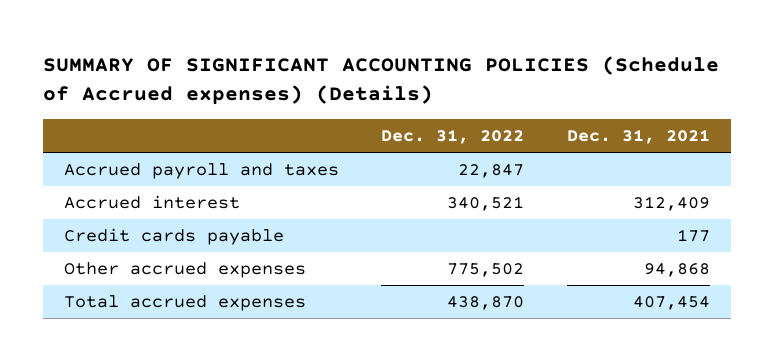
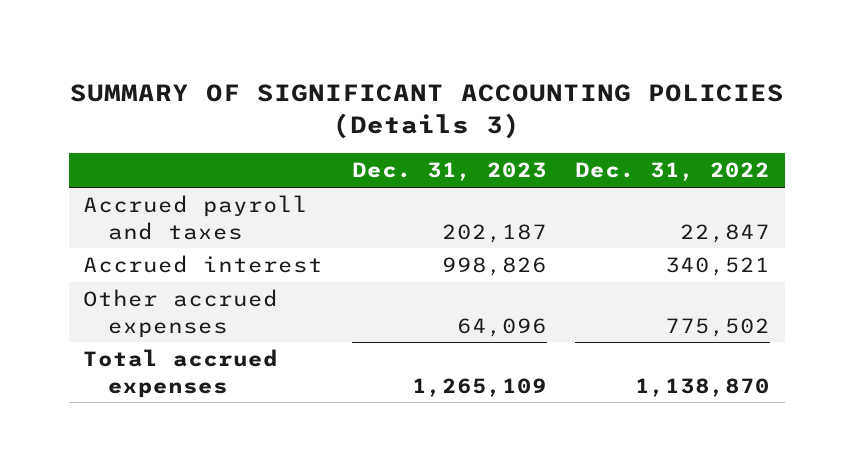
- SUMMARY OF SIGNIFICANT ACCOUNTING POLICIES (Schedule of Accrued expenses) (Details)
+ SUMMARY OF SIGNIFICANT ACCOUNTING POLICIES (Details 3)
- | Dec. 31, 2022 | Dec. 31, 2021
+ | Dec. 31, 2023 | Dec. 31, 2022
- Credit cards payable | | 177
- Total accrued expenses | 438,870 | 407,454
+ Total accrued expenses | 1,265,109 | 1,138,870

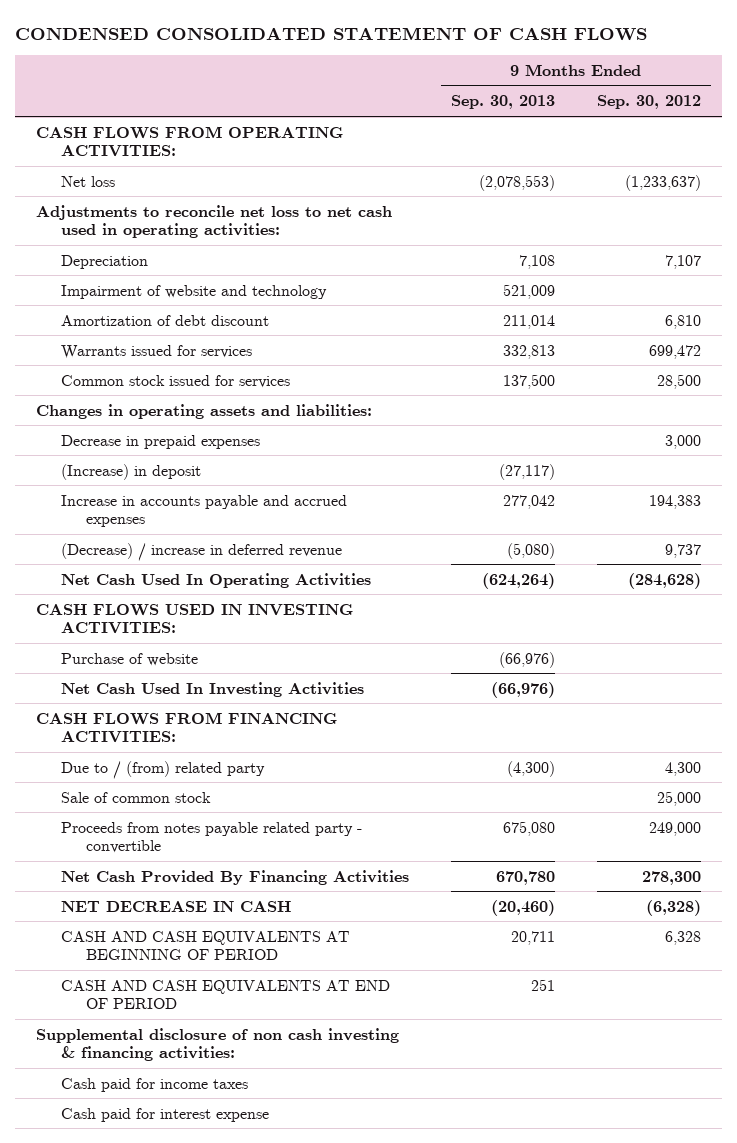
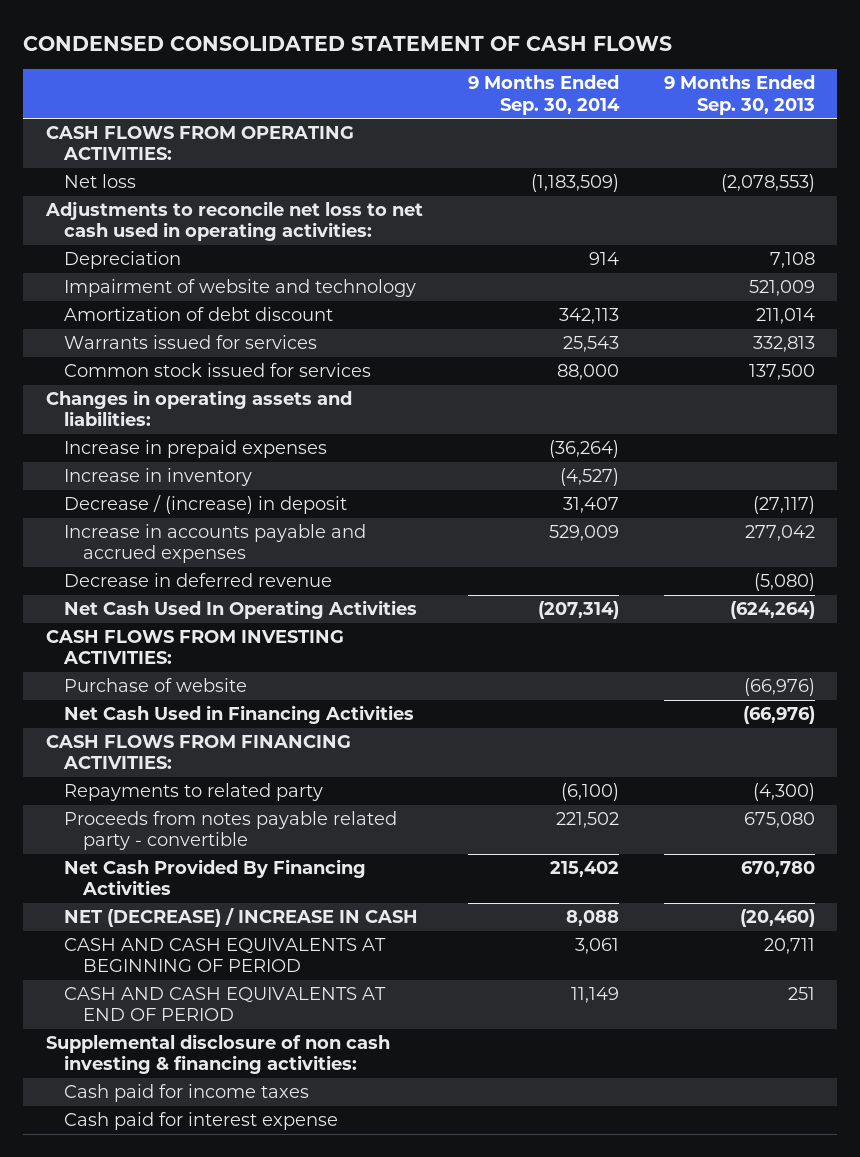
- | 9 Months Ended Sep. 30, 2013 | 9 Months Ended Sep. 30, 2012
+ | 9 Months Ended Sep. 30, 2014 | 9 Months Ended Sep. 30, 2013
- Decrease in prepaid expenses | | 3,000
- (Increase) in deposit | (27,117) |
+ Increase in prepaid expenses | (36,264) |
+ Increase in inventory | (4,527) |
+ Decrease / (increase) in deposit | 31,407 | (27,117)
- (Decrease) / increase in deferred revenue | (5,080) | 9,737
+ Decrease in deferred revenue | | (5,080)
- CASH FLOWS USED IN INVESTING ACTIVITIES:
+ CASH FLOWS FROM INVESTING ACTIVITIES:
- Net Cash Used In Investing Activities | (66,976) |
+ Net Cash Used in Financing Activities | | (66,976)
- Due to / (from) related party | (4,300) | 4,300
- Sale of common stock | | 25,000
+ Repayments to related party | (6,100) | (4,300)
- NET DECREASE IN CASH | (20,460) | (6,328)
+ NET (DECREASE) / INCREASE IN CASH | 8,088 | (20,460)

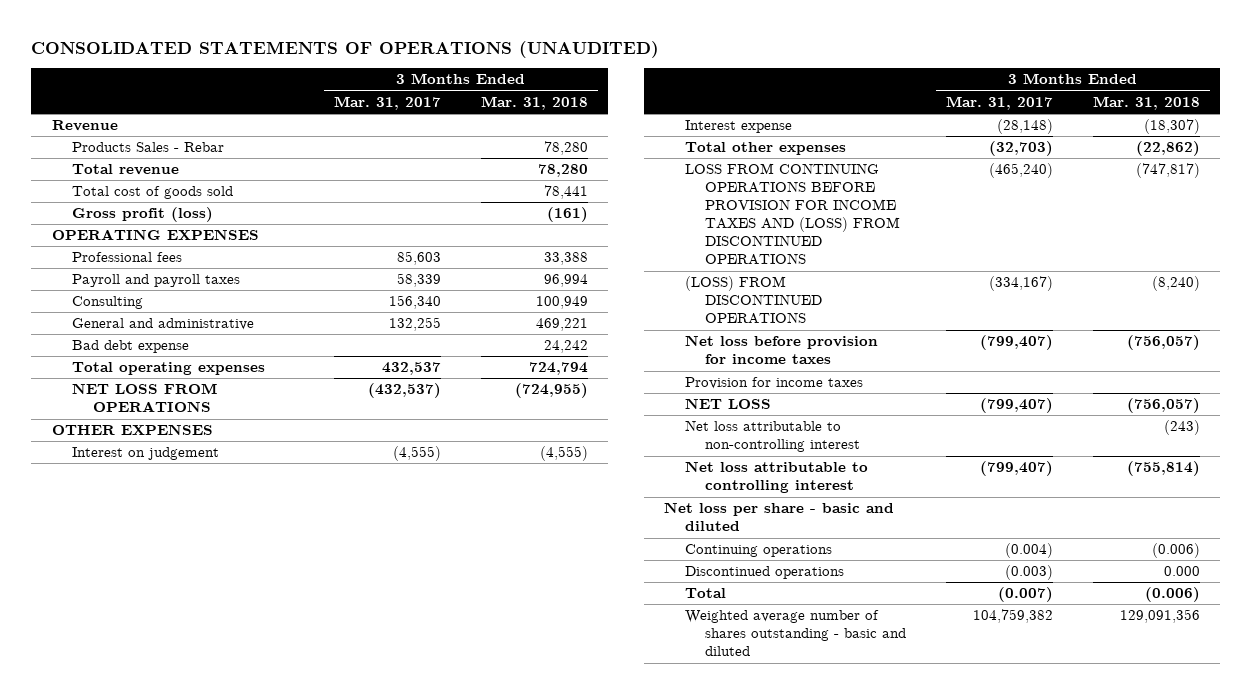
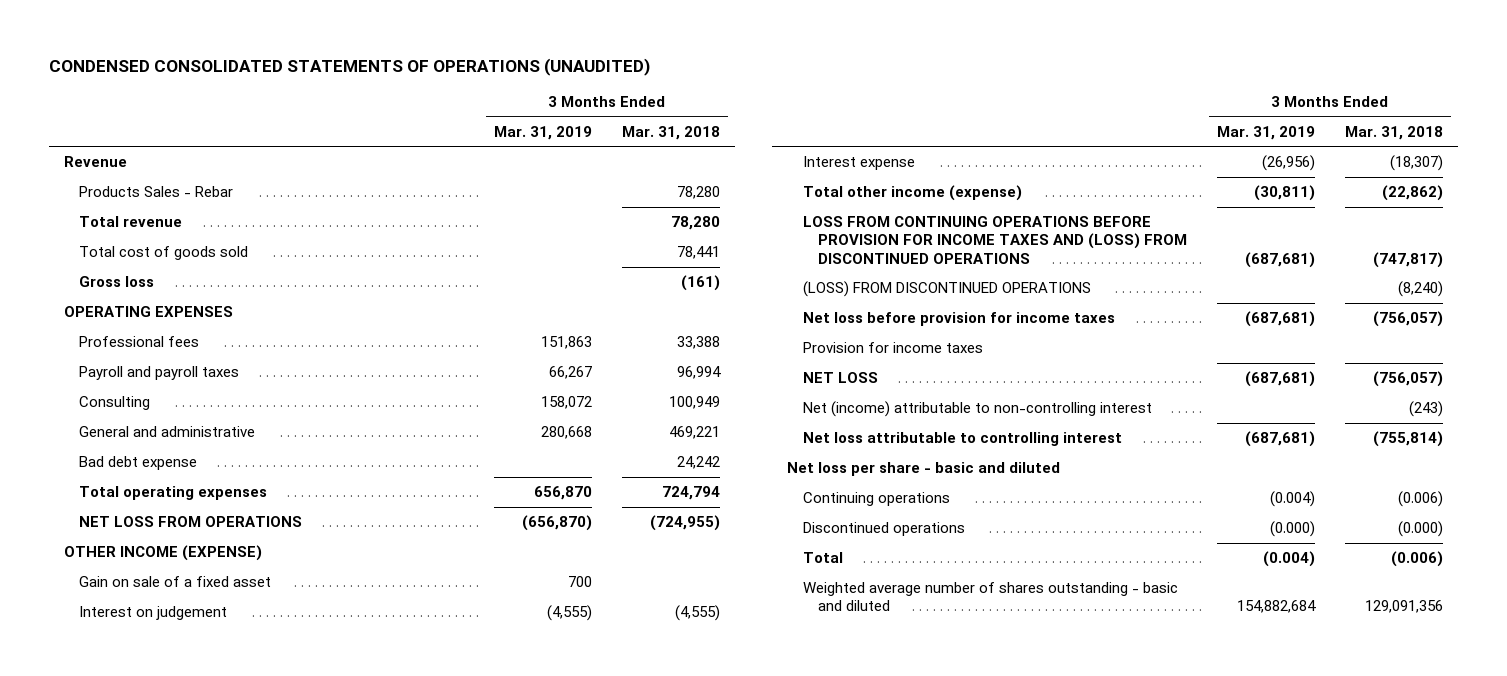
- CONSOLIDATED STATEMENTS OF OPERATIONS (UNAUDITED)
+ CONDENSED CONSOLIDATED STATEMENTS OF OPERATIONS (UNAUDITED)
- | 3 Months Ended Mar. 31, 2017 | 3 Months Ended Mar. 31, 2018
+ | 3 Months Ended Mar. 31, 2019 | 3 Months Ended Mar. 31, 2018
- Gross profit (loss) | | (161)
+ Gross loss | | (161)
- OTHER EXPENSES
+ OTHER INCOME (EXPENSE)
+ Gain on sale of a fixed asset | 700 |
- Total other expenses | (32,703) | (22,862)
+ Total other income (expense) | (30,811) | (22,862)
- Net loss attributable to non-controlling interest | | (243)
+ Net (income) attributable to non-controlling interest | | (243)
- Discontinued operations | (0.003) | 0.000
+ Discontinued operations | (0.000) | (0.000)

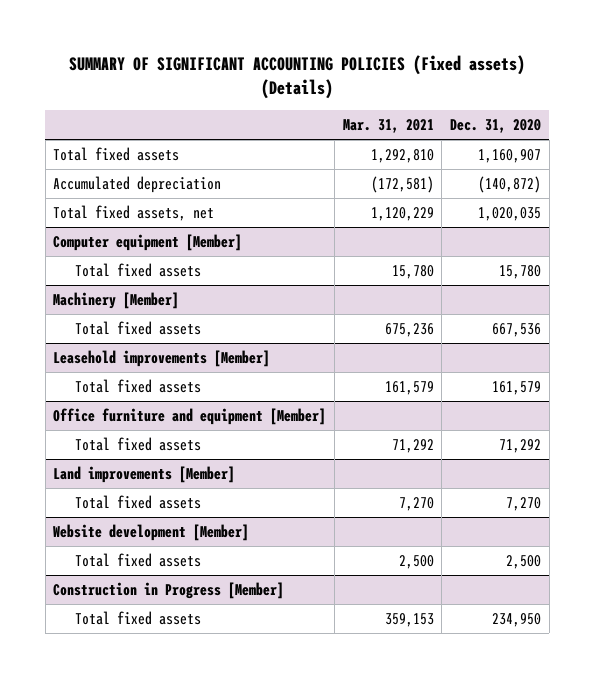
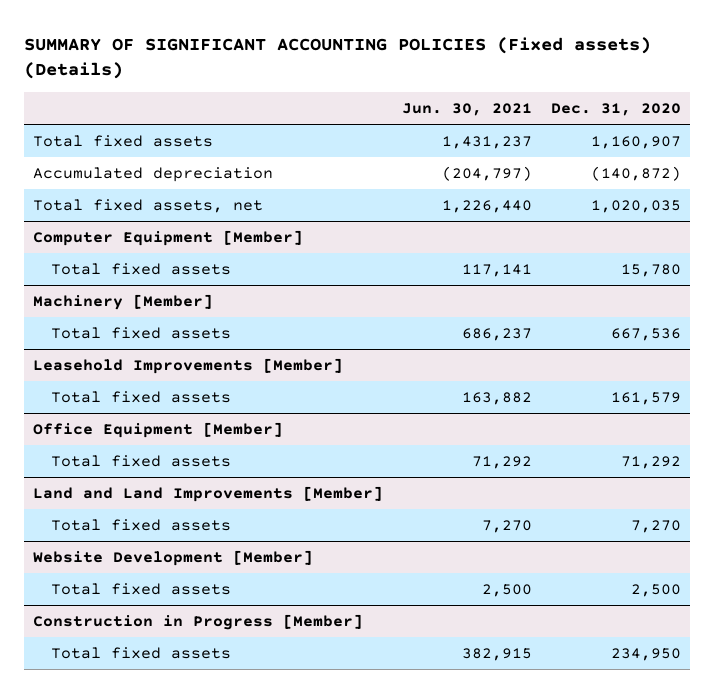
- | Mar. 31, 2021 | Dec. 31, 2020
+ | Jun. 30, 2021 | Dec. 31, 2020
- Computer equipment [Member]
+ Computer Equipment [Member]
- Leasehold improvements [Member]
+ Leasehold Improvements [Member]
- Office furniture and equipment [Member]
+ Office Equipment [Member]
- Land improvements [Member]
+ Land and Land Improvements [Member]
- Website development [Member]
+ Website Development [Member]

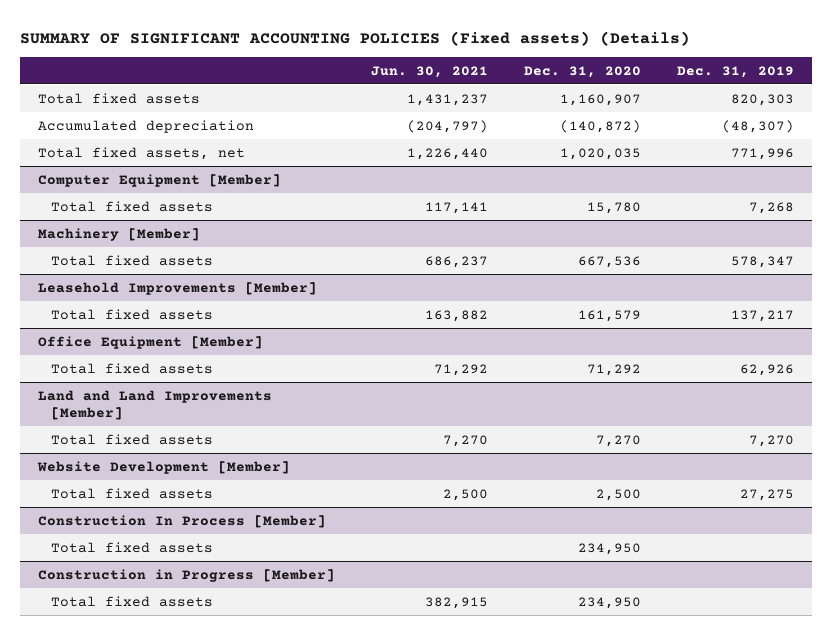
- | Jun. 30, 2021 | Dec. 31, 2020
+ | Jun. 30, 2021 | Dec. 31, 2020 | Dec. 31, 2019
+ Construction In Process [Member]
+ Total fixed assets | | 234,950 |

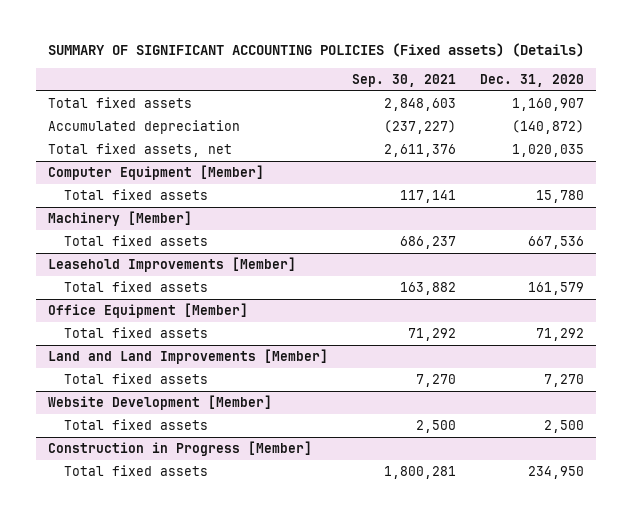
- | Jun. 30, 2021 | Dec. 31, 2020 | Dec. 31, 2019
+ | Sep. 30, 2021 | Dec. 31, 2020
- Construction In Process [Member]
- Total fixed assets | | 234,950 |

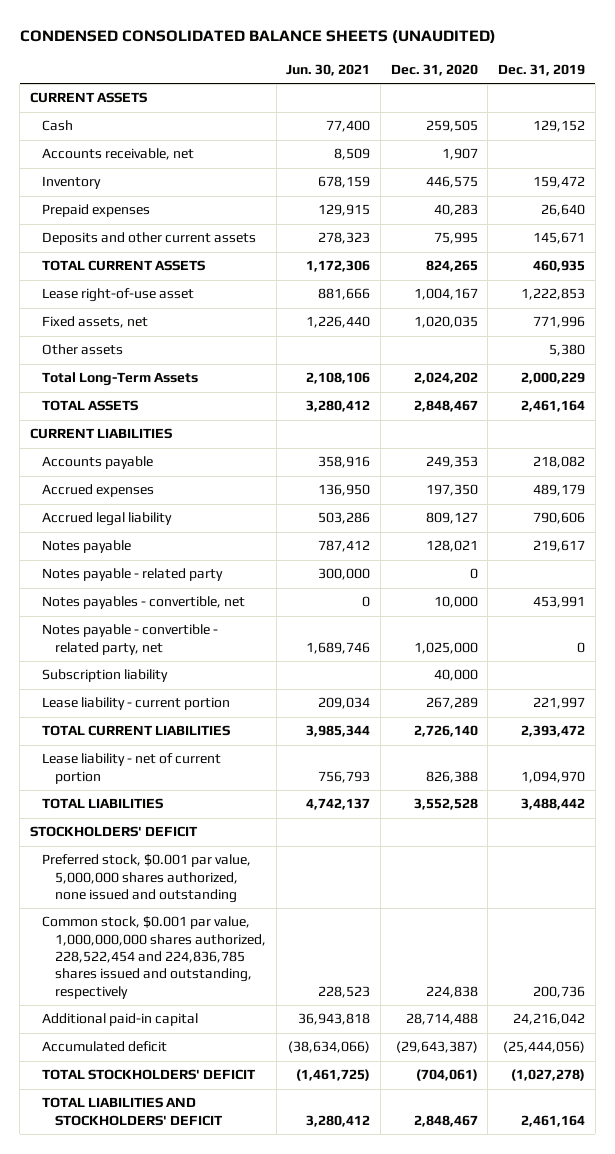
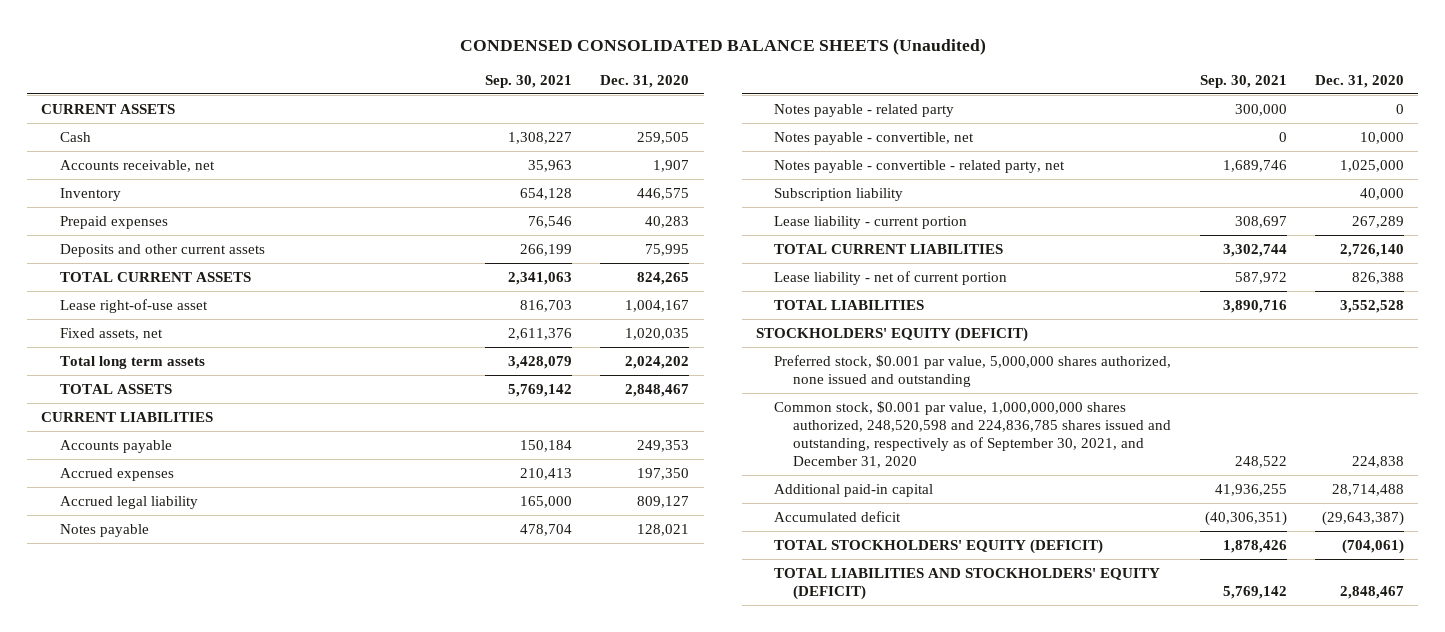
- CONDENSED CONSOLIDATED BALANCE SHEETS (UNAUDITED)
+ CONDENSED CONSOLIDATED BALANCE SHEETS (Unaudited)
- | Jun. 30, 2021 | Dec. 31, 2020 | Dec. 31, 2019
+ | Sep. 30, 2021 | Dec. 31, 2020
- Other assets | | | 5,380
- Total Long-Term Assets | 2,108,106 | 2,024,202 | 2,000,229
+ Total long term assets | 3,428,079 | 2,024,202
- Notes payables - convertible, net | 0 | 10,000 | 453,991
+ Notes payable - convertible, net | 0 | 10,000
- STOCKHOLDERS' DEFICIT
+ STOCKHOLDERS' EQUITY (DEFICIT)
- Common stock, $0.001 par value, 1,000,000,000 shares authorized, 228,522,454 and 224,836,785 shares issued and outstanding, respectively | 228,523 | 224,838 | 200,736
+ Common stock, $0.001 par value, 1,000,000,000 shares authorized, 248,520,598 and 224,836,785 shares issued and outstanding, respectively as of September 30, 2021, and December 31, 2020 | 248,522 | 224,838
- TOTAL STOCKHOLDERS' DEFICIT | (1,461,725) | (704,061) | (1,027,278)
- TOTAL LIABILITIES AND STOCKHOLDERS' DEFICIT | 3,280,412 | 2,848,467 | 2,461,164
+ TOTAL STOCKHOLDERS' EQUITY (DEFICIT) | 1,878,426 | (704,061)
+ TOTAL LIABILITIES AND STOCKHOLDERS' EQUITY (DEFICIT) | 5,769,142 | 2,848,467

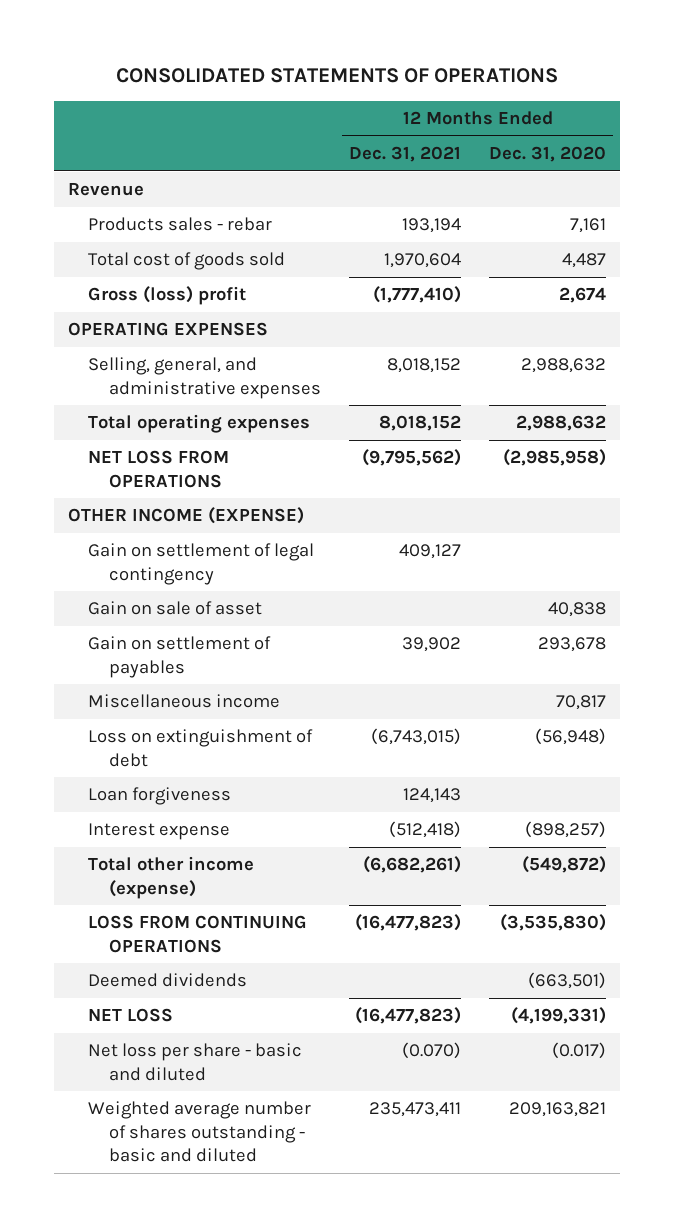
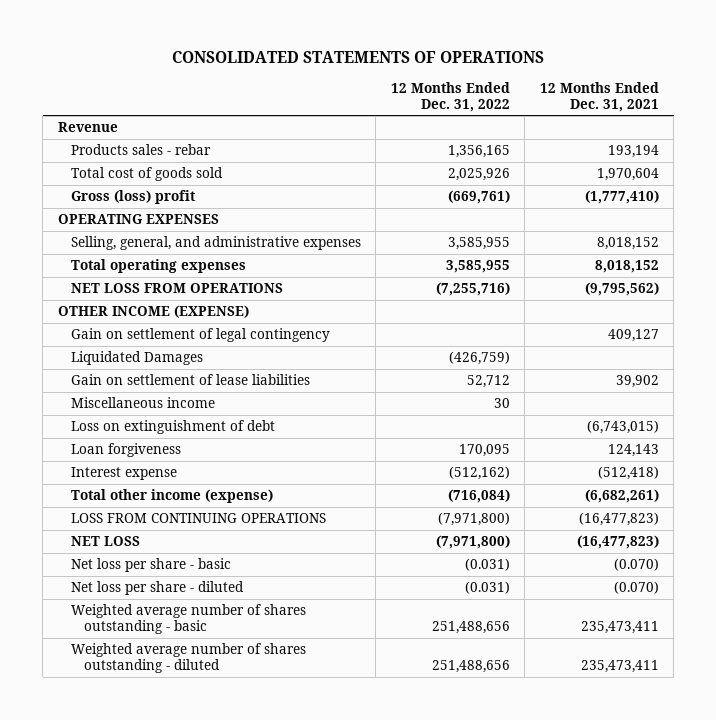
- | 12 Months Ended Dec. 31, 2021 | 12 Months Ended Dec. 31, 2020
+ | 12 Months Ended Dec. 31, 2022 | 12 Months Ended Dec. 31, 2021
- Gain on sale of asset | | 40,838
- Gain on settlement of payables | 39,902 | 293,678
+ Liquidated Damages | (426,759) |
+ Gain on settlement of lease liabilities | 52,712 | 39,902
- Deemed dividends | | (663,501)
- Net loss per share - basic and diluted | (0.070) | (0.017)
- Weighted average number of shares outstanding - basic and diluted | 235,473,411 | 209,163,821
+ Net loss per share - basic | (0.031) | (0.070)
+ Net loss per share - diluted | (0.031) | (0.070)
+ Weighted average number of shares outstanding - basic | 251,488,656 | 235,473,411
+ Weighted average number of shares outstanding - diluted | 251,488,656 | 235,473,411

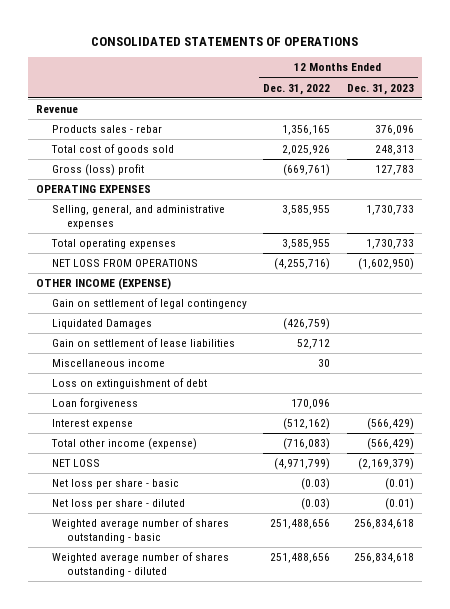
- | 12 Months Ended Dec. 31, 2022 | 12 Months Ended Dec. 31, 2021
+ | 12 Months Ended Dec. 31, 2022 | 12 Months Ended Dec. 31, 2023
- NET LOSS FROM OPERATIONS | (7,255,716) | (9,795,562)
+ NET LOSS FROM OPERATIONS | (4,255,716) | (1,602,950)
- Loan forgiveness | 170,095 | 124,143
+ Loan forgiveness | 170,096 |
- Total other income (expense) | (716,084) | (6,682,261)
- LOSS FROM CONTINUING OPERATIONS | (7,971,800) | (16,477,823)
- NET LOSS | (7,971,800) | (16,477,823)
- Net loss per share - basic | (0.031) | (0.070)
- Net loss per share - diluted | (0.031) | (0.070)
+ Total other income (expense) | (716,083) | (566,429)
+ NET LOSS | (4,971,799) | (2,169,379)
+ Net loss per share - basic | (0.03) | (0.01)
+ Net loss per share - diluted | (0.03) | (0.01)

